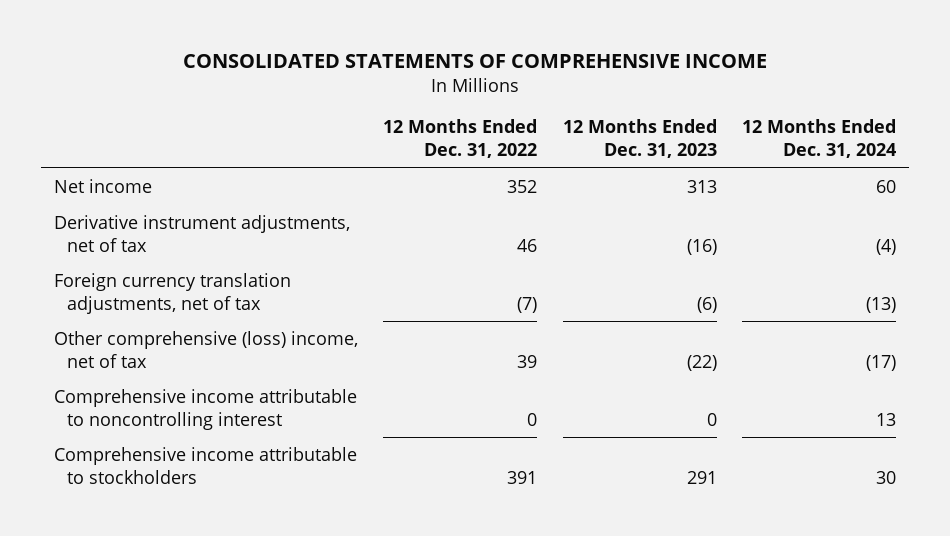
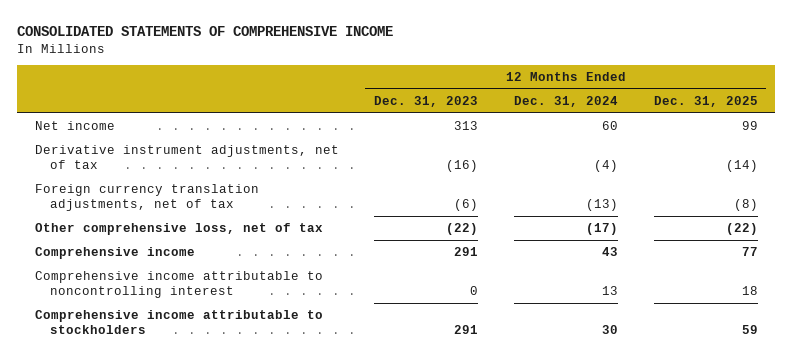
- | 12 Months Ended Dec. 31, 2022 | 12 Months Ended Dec. 31, 2023 | 12 Months Ended Dec. 31, 2024
+ | 12 Months Ended Dec. 31, 2023 | 12 Months Ended Dec. 31, 2024 | 12 Months Ended Dec. 31, 2025
- Other comprehensive (loss) income, net of tax | 39 | (22) | (17)
+ Other comprehensive loss, net of tax | (22) | (17) | (22)
+ Comprehensive income | 291 | 43 | 77

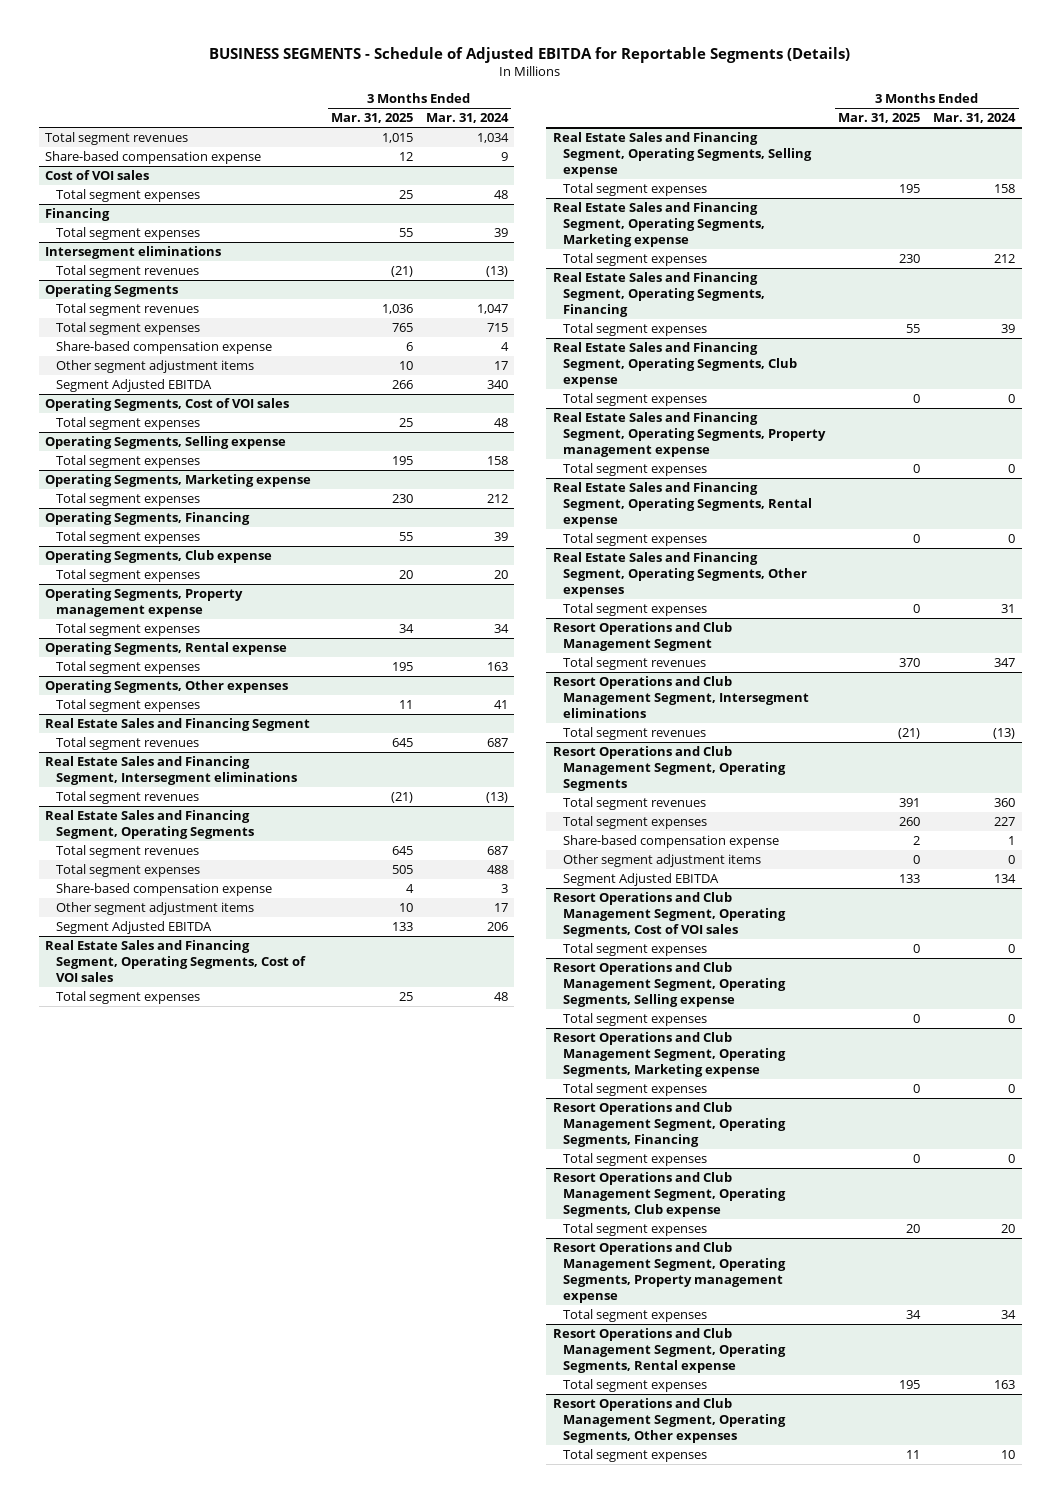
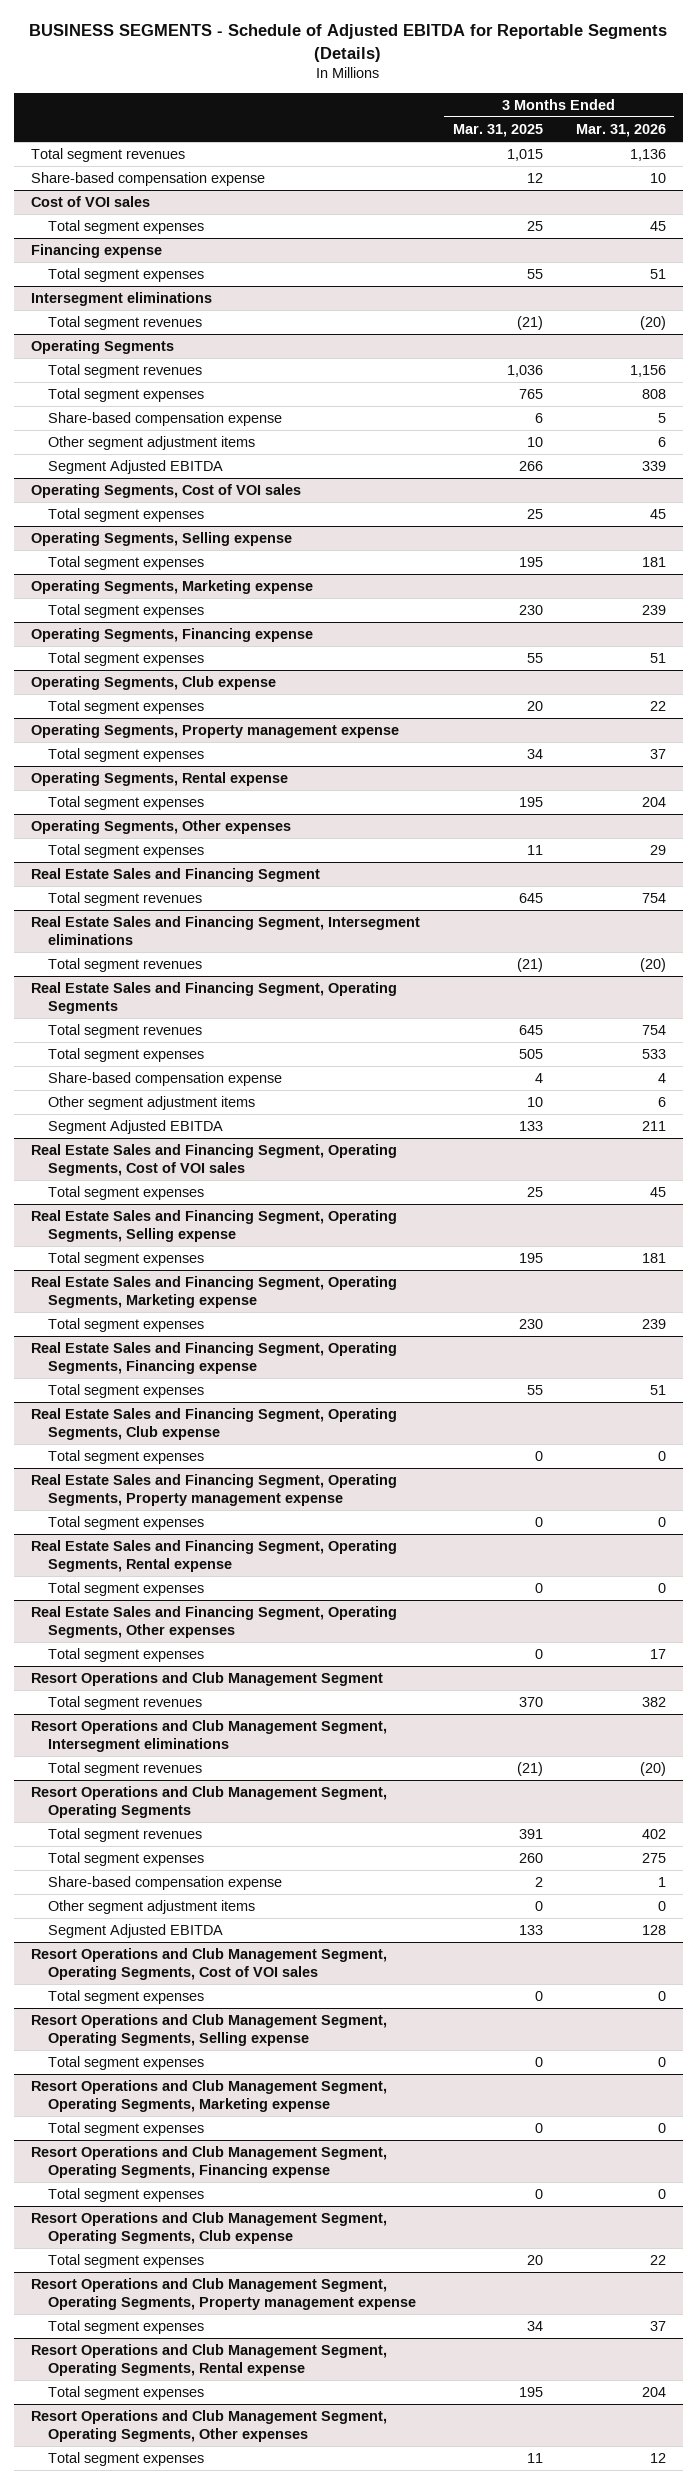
- | 3 Months Ended Mar. 31, 2025 | 3 Months Ended Mar. 31, 2024
+ | 3 Months Ended Mar. 31, 2025 | 3 Months Ended Mar. 31, 2026
- Financing
+ Financing expense
- Operating Segments, Financing
+ Operating Segments, Financing expense
- Real Estate Sales and Financing Segment, Operating Segments, Financing
+ Real Estate Sales and Financing Segment, Operating Segments, Financing expense
- Resort Operations and Club Management Segment, Operating Segments, Financing
+ Resort Operations and Club Management Segment, Operating Segments, Financing expense

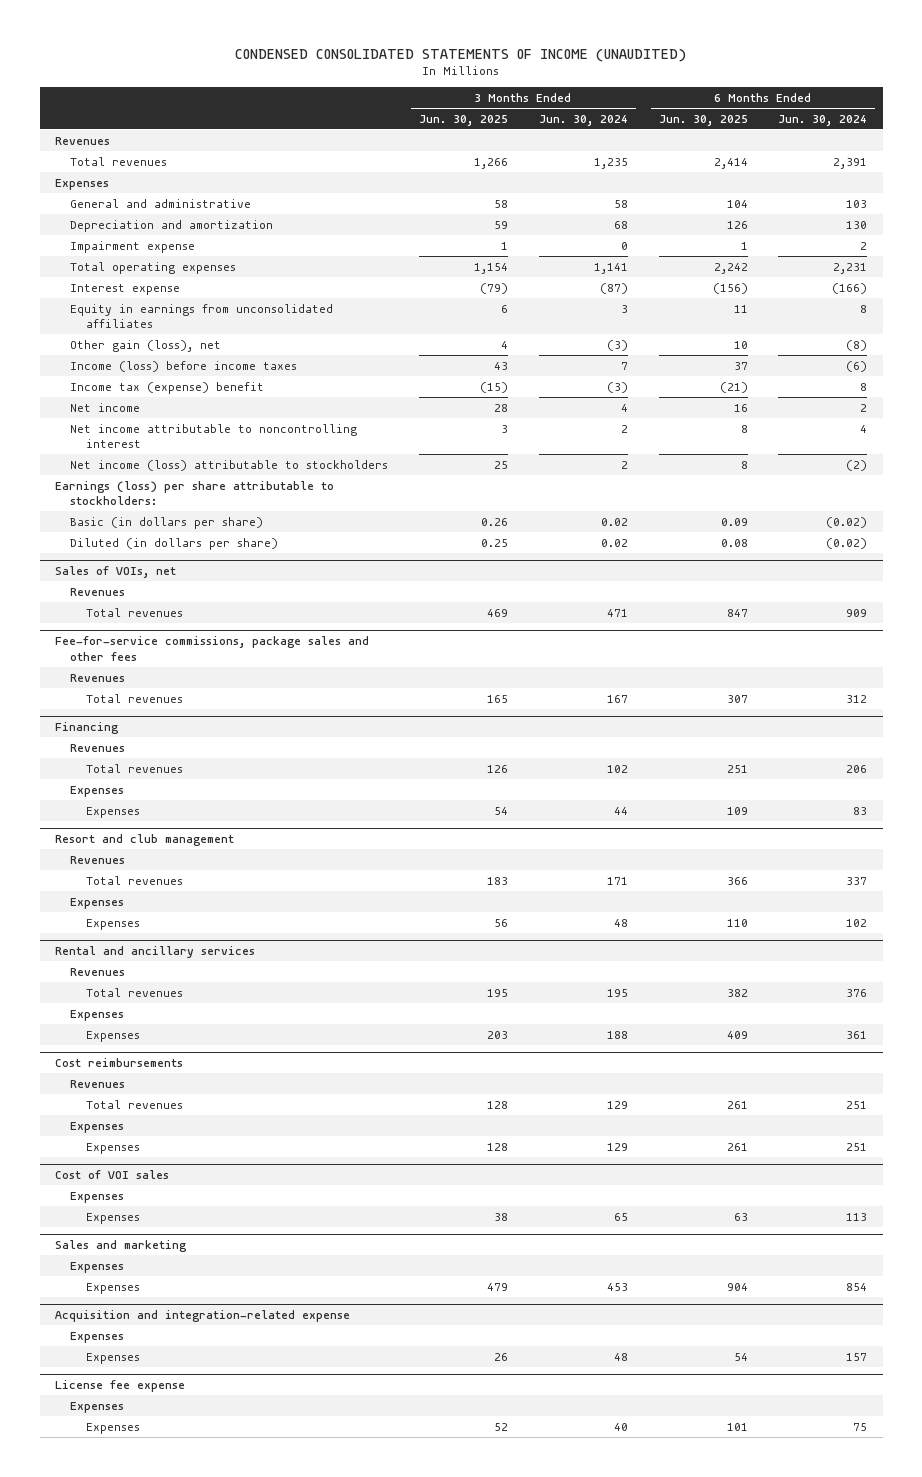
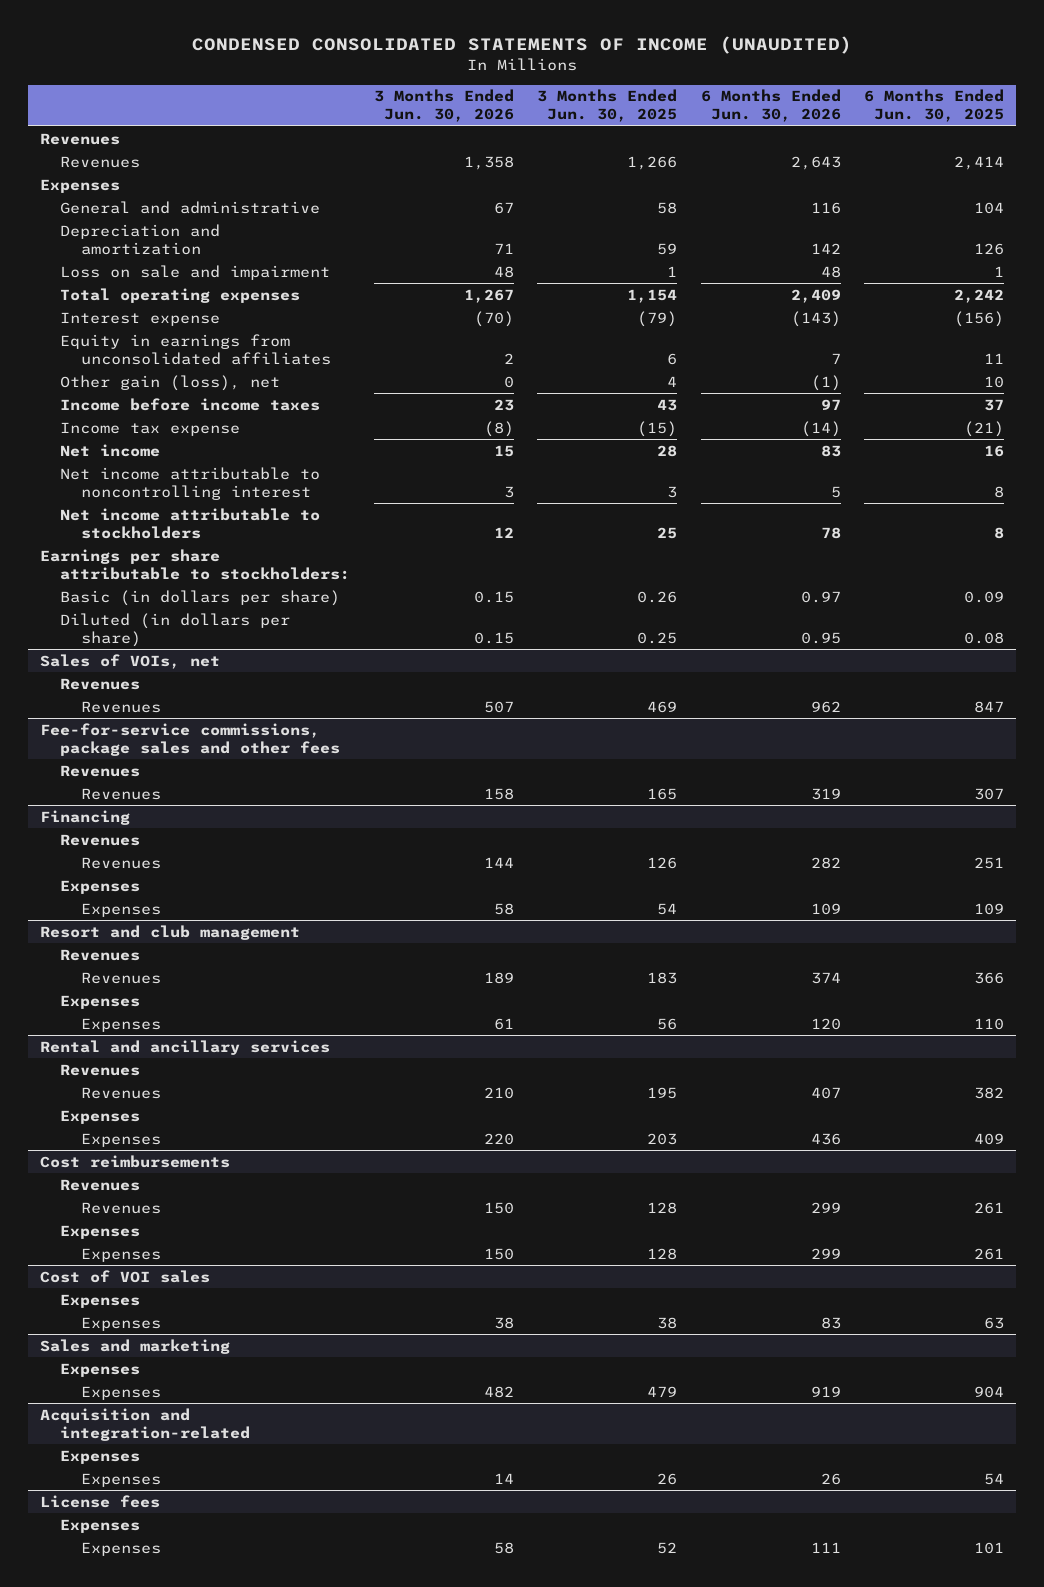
- | 3 Months Ended Jun. 30, 2025 | 3 Months Ended Jun. 30, 2024 | 6 Months Ended Jun. 30, 2025 | 6 Months Ended Jun. 30, 2024
+ | 3 Months Ended Jun. 30, 2026 | 3 Months Ended Jun. 30, 2025 | 6 Months Ended Jun. 30, 2026 | 6 Months Ended Jun. 30, 2025
- Total revenues | 1,266 | 1,235 | 2,414 | 2,391
+ Revenues | 1,358 | 1,266 | 2,643 | 2,414
- Impairment expense | 1 | 0 | 1 | 2
+ Loss on sale and impairment | 48 | 1 | 48 | 1
- Income (loss) before income taxes | 43 | 7 | 37 | (6)
- Income tax (expense) benefit | (15) | (3) | (21) | 8
+ Income before income taxes | 23 | 43 | 97 | 37
+ Income tax expense | (8) | (15) | (14) | (21)
- Net income (loss) attributable to stockholders | 25 | 2 | 8 | (2)
- Earnings (loss) per share attributable to stockholders:
+ Net income attributable to stockholders | 12 | 25 | 78 | 8
+ Earnings per share attributable to stockholders:
@ Sales of VOIs, net
- Total revenues | 469 | 471 | 847 | 909
+ Revenues | 507 | 469 | 962 | 847
@ Fee-for-service commissions, package sales and other fees
- Total revenues | 165 | 167 | 307 | 312
+ Revenues | 158 | 165 | 319 | 307
@ Financing
- Total revenues | 126 | 102 | 251 | 206
+ Revenues | 144 | 126 | 282 | 251
@ Resort and club management
- Total revenues | 183 | 171 | 366 | 337
+ Revenues | 189 | 183 | 374 | 366
@ Rental and ancillary services
- Total revenues | 195 | 195 | 382 | 376
+ Revenues | 210 | 195 | 407 | 382
@ Cost reimbursements
- Total revenues | 128 | 129 | 261 | 251
+ Revenues | 150 | 128 | 299 | 261
- Acquisition and integration-related expense
+ Acquisition and integration-related
- License fee expense
+ License fees

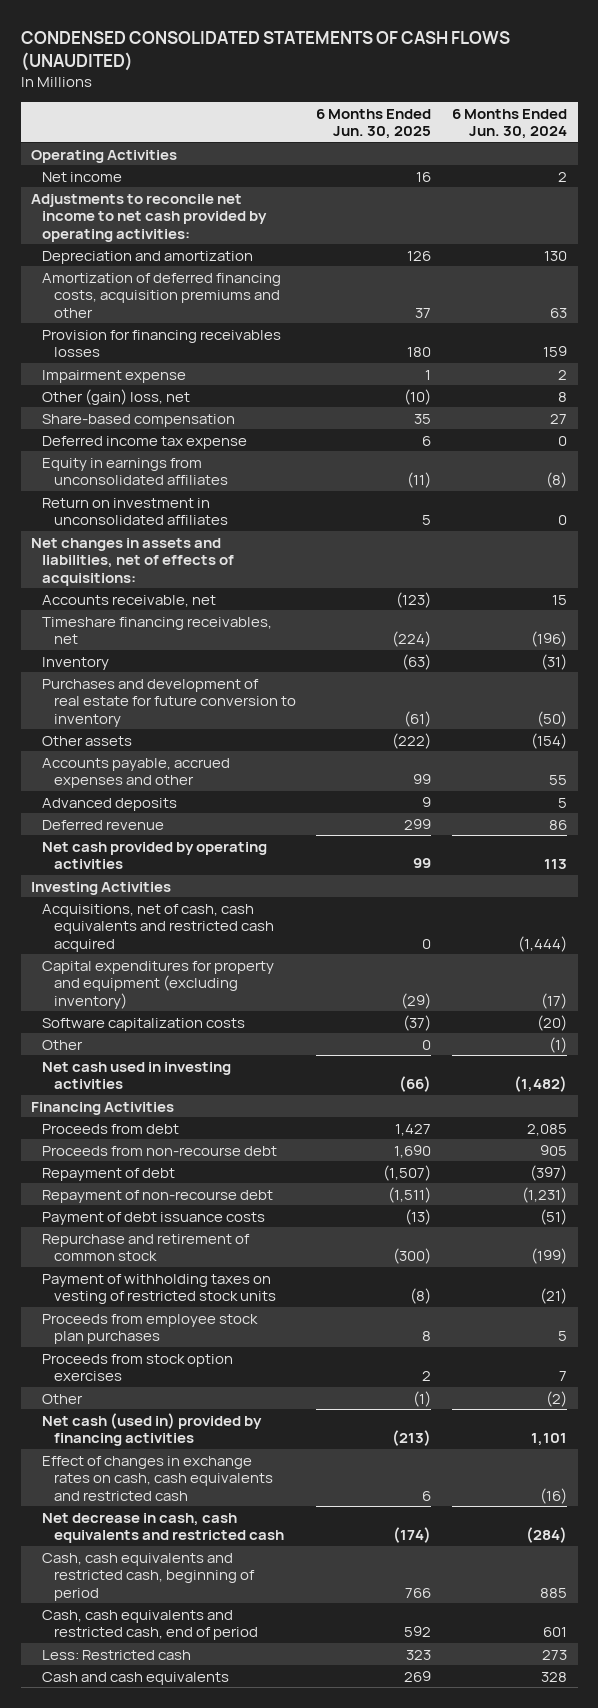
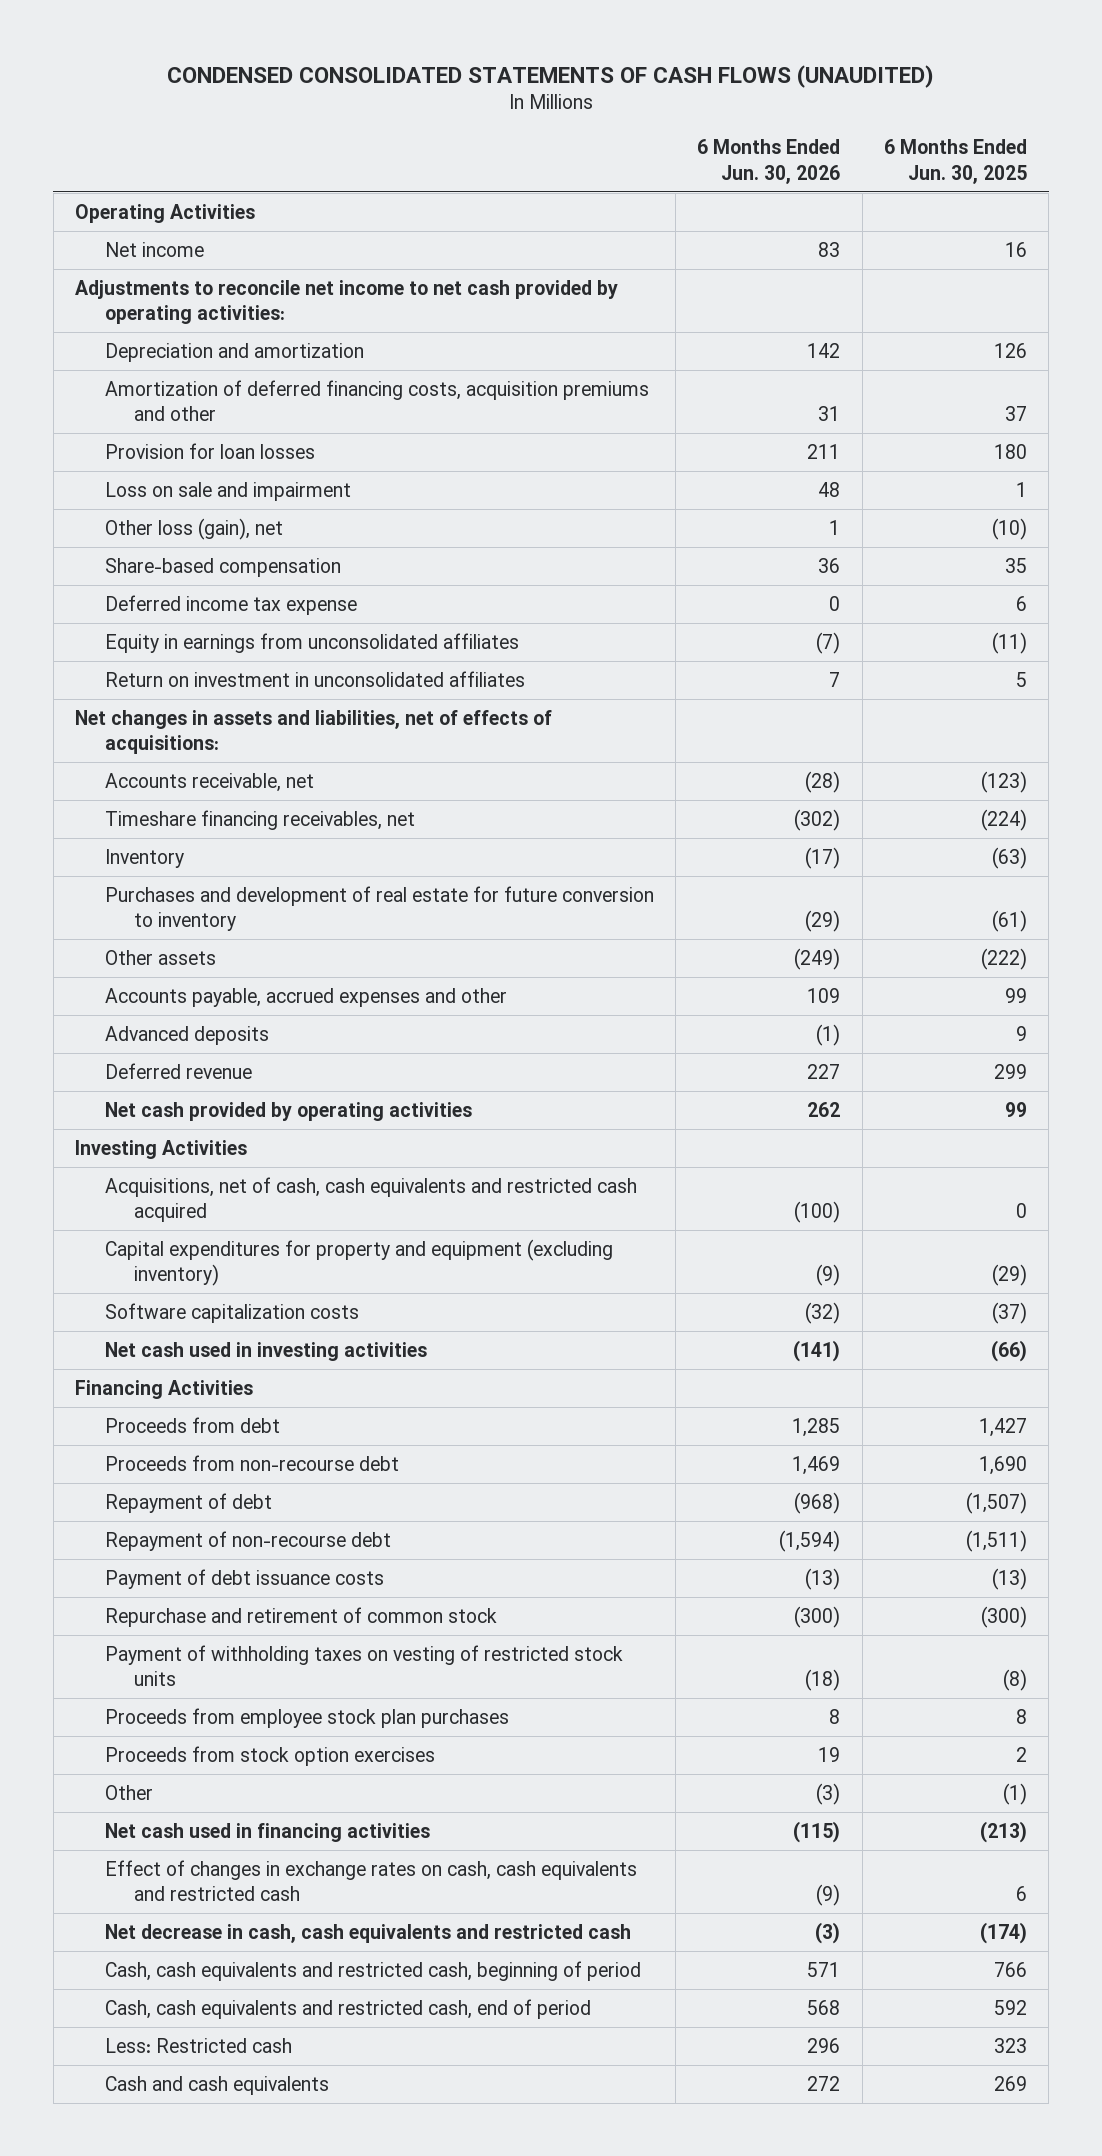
- | 6 Months Ended Jun. 30, 2025 | 6 Months Ended Jun. 30, 2024
+ | 6 Months Ended Jun. 30, 2026 | 6 Months Ended Jun. 30, 2025
- Provision for financing receivables losses | 180 | 159
- Impairment expense | 1 | 2
- Other (gain) loss, net | (10) | 8
+ Provision for loan losses | 211 | 180
+ Loss on sale and impairment | 48 | 1
+ Other loss (gain), net | 1 | (10)
- Other | 0 | (1)
- Net cash (used in) provided by financing activities | (213) | 1,101
+ Net cash used in financing activities | (115) | (213)

